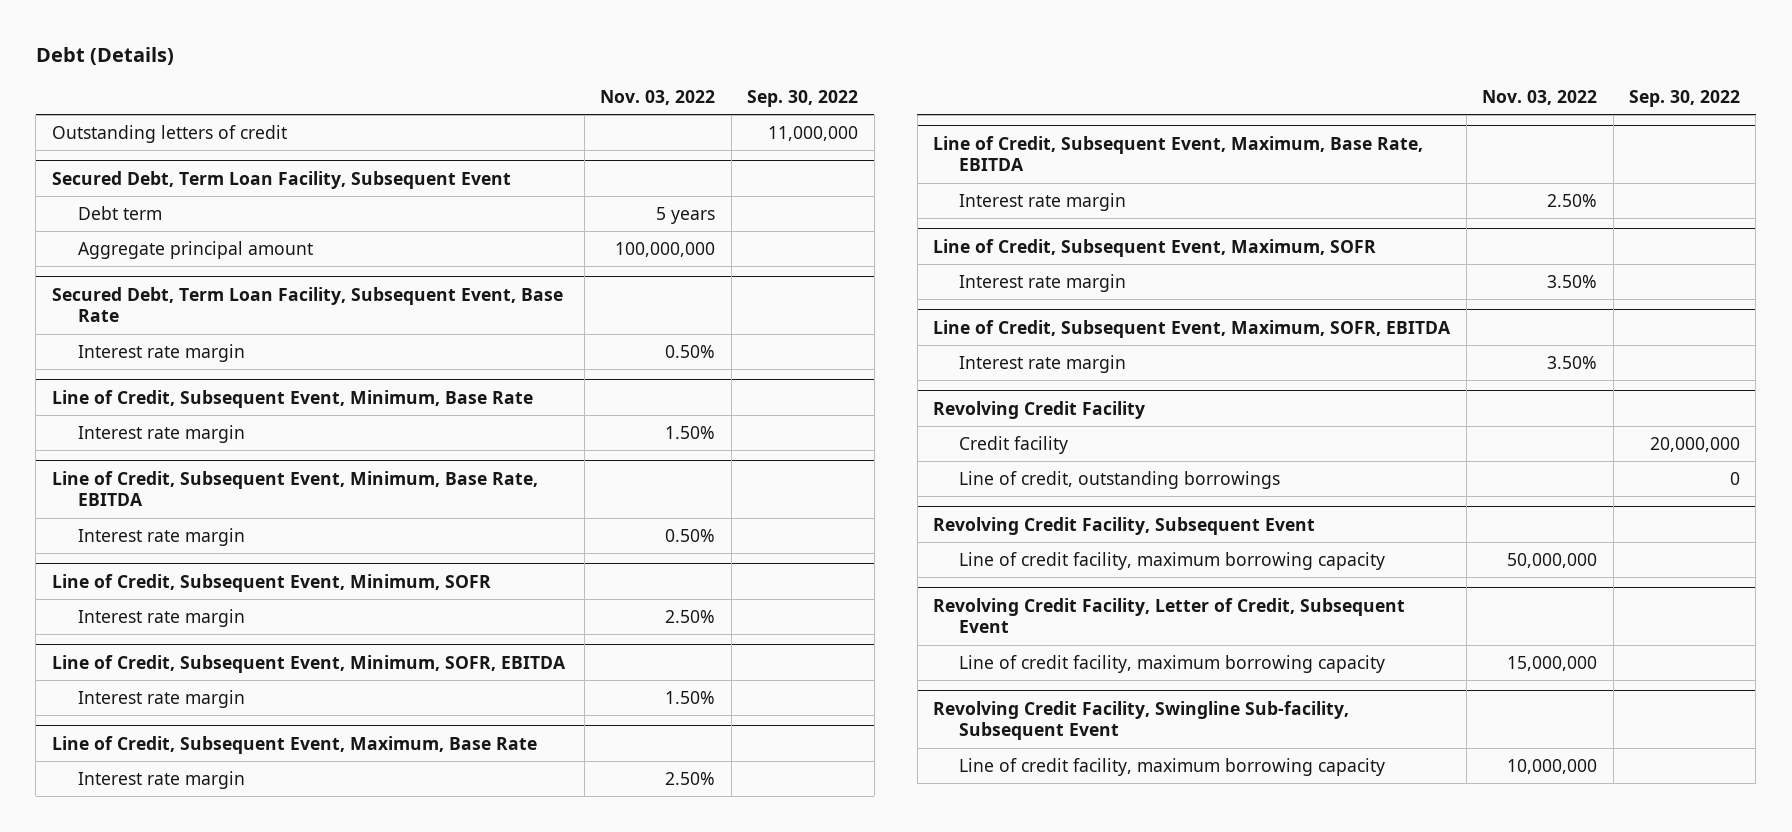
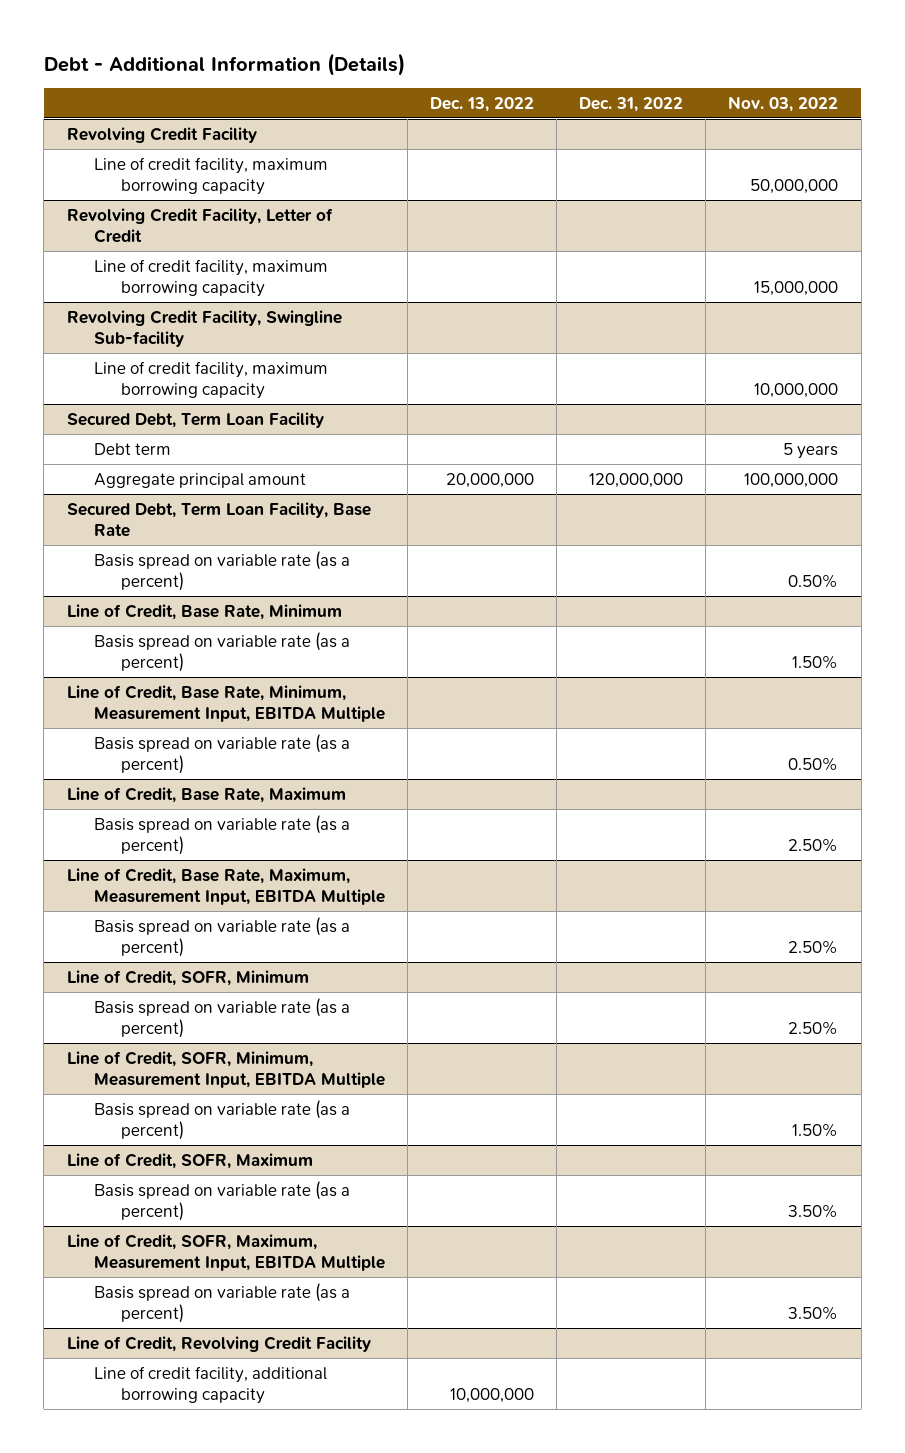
- Debt (Details)
+ Debt - Additional Information (Details)
- | Nov. 03, 2022 | Sep. 30, 2022
+ | Dec. 13, 2022 | Dec. 31, 2022 | Nov. 03, 2022
- Outstanding letters of credit | | 11,000,000
- Secured Debt, Term Loan Facility, Subsequent Event
- Debt term | 5 years |
- Aggregate principal amount | 100,000,000 |
- Secured Debt, Term Loan Facility, Subsequent Event, Base Rate
- Interest rate margin | 0.50% |
- Line of Credit, Subsequent Event, Minimum, Base Rate
- Interest rate margin | 1.50% |
- Line of Credit, Subsequent Event, Minimum, Base Rate, EBITDA
- Interest rate margin | 0.50% |
- Line of Credit, Subsequent Event, Minimum, SOFR
- Interest rate margin | 2.50% |
- Line of Credit, Subsequent Event, Minimum, SOFR, EBITDA
- Interest rate margin | 1.50% |
- Line of Credit, Subsequent Event, Maximum, Base Rate
- Interest rate margin | 2.50% |
- Line of Credit, Subsequent Event, Maximum, Base Rate, EBITDA
- Interest rate margin | 2.50% |
- Line of Credit, Subsequent Event, Maximum, SOFR
- Interest rate margin | 3.50% |
- Line of Credit, Subsequent Event, Maximum, SOFR, EBITDA
- Interest rate margin | 3.50% |
@ Revolving Credit Facility
- Credit facility | | 20,000,000
- Line of credit, outstanding borrowings | | 0
- Revolving Credit Facility, Subsequent Event
- Revolving Credit Facility, Letter of Credit, Subsequent Event
+ Revolving Credit Facility, Letter of Credit
- Revolving Credit Facility, Swingline Sub-facility, Subsequent Event
+ Revolving Credit Facility, Swingline Sub-facility
+ Secured Debt, Term Loan Facility
+ Debt term | | | 5 years
+ Aggregate principal amount | 20,000,000 | 120,000,000 | 100,000,000
+ Secured Debt, Term Loan Facility, Base Rate
+ Basis spread on variable rate (as a percent) | | | 0.50%
+ Line of Credit, Base Rate, Minimum
+ Basis spread on variable rate (as a percent) | | | 1.50%
+ Line of Credit, Base Rate, Minimum, Measurement Input, EBITDA Multiple
+ Basis spread on variable rate (as a percent) | | | 0.50%
+ Line of Credit, Base Rate, Maximum
+ Basis spread on variable rate (as a percent) | | | 2.50%
+ Line of Credit, Base Rate, Maximum, Measurement Input, EBITDA Multiple
+ Basis spread on variable rate (as a percent) | | | 2.50%
+ Line of Credit, SOFR, Minimum
+ Basis spread on variable rate (as a percent) | | | 2.50%
+ Line of Credit, SOFR, Minimum, Measurement Input, EBITDA Multiple
+ Basis spread on variable rate (as a percent) | | | 1.50%
+ Line of Credit, SOFR, Maximum
+ Basis spread on variable rate (as a percent) | | | 3.50%
+ Line of Credit, SOFR, Maximum, Measurement Input, EBITDA Multiple
+ Basis spread on variable rate (as a percent) | | | 3.50%
+ Line of Credit, Revolving Credit Facility
+ Line of credit facility, additional borrowing capacity | 10,000,000 | |

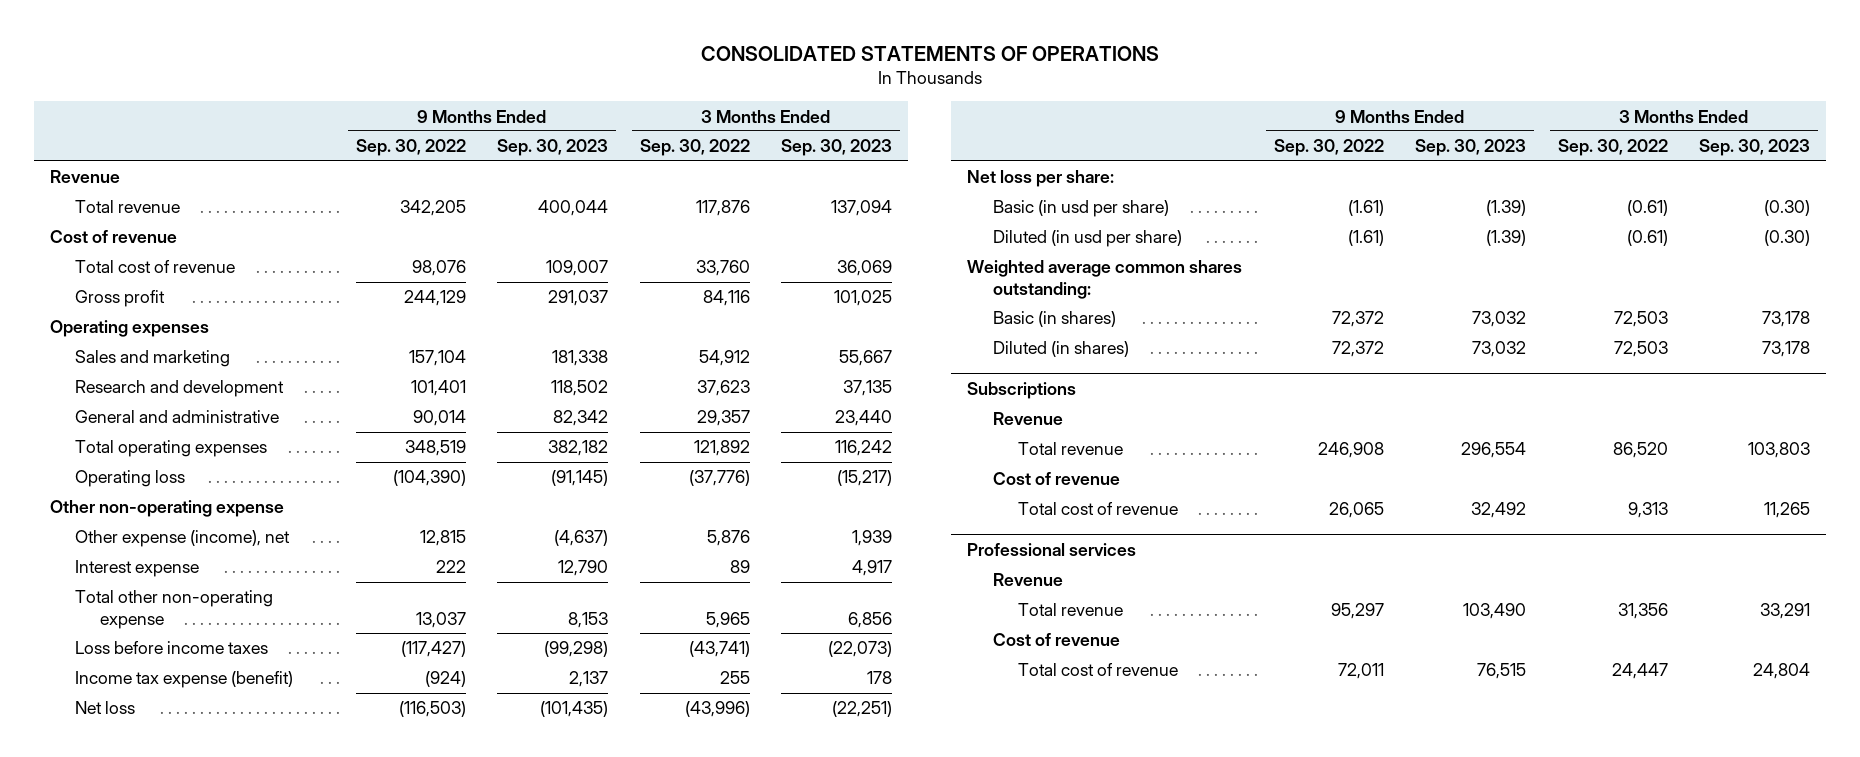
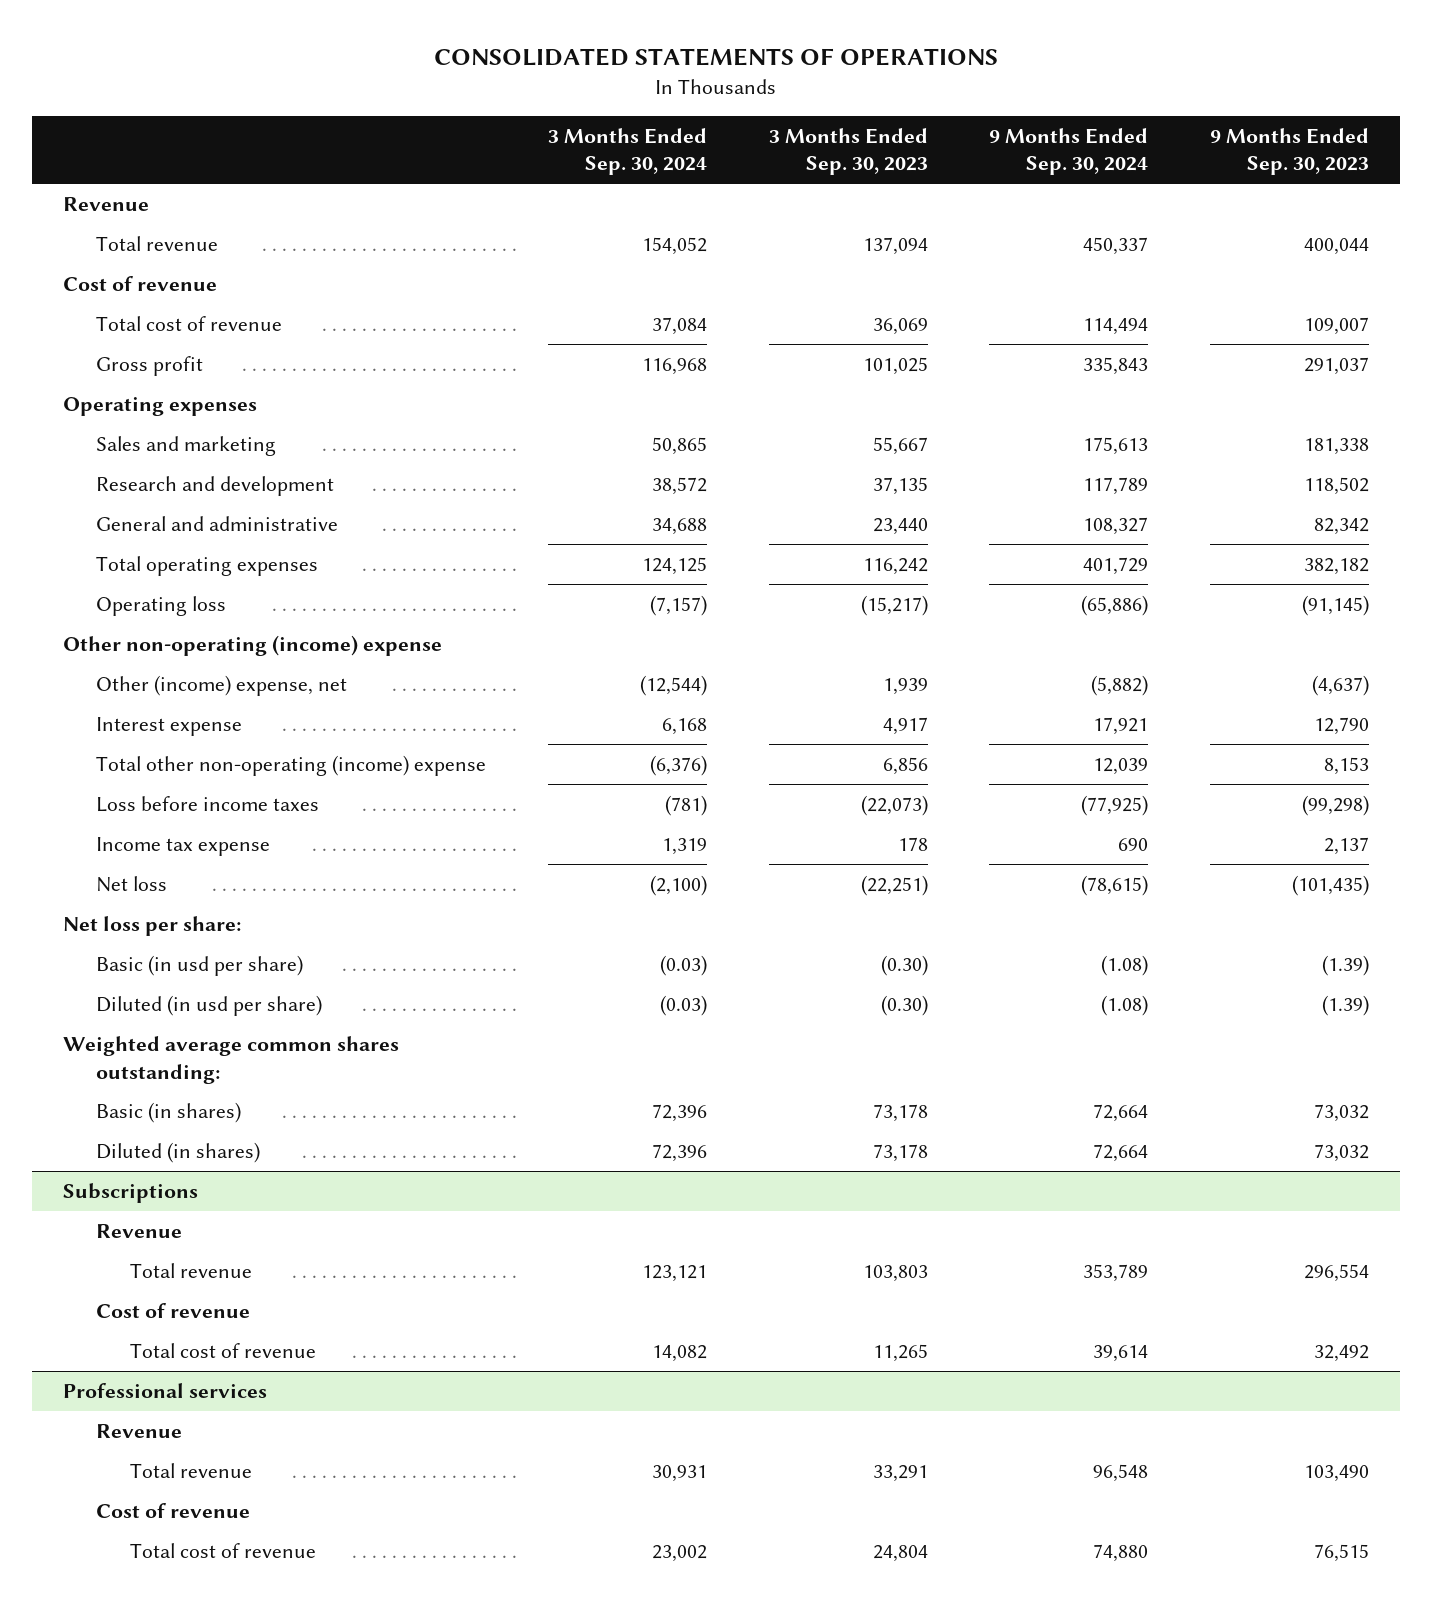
- | 9 Months Ended Sep. 30, 2022 | 9 Months Ended Sep. 30, 2023 | 3 Months Ended Sep. 30, 2022 | 3 Months Ended Sep. 30, 2023
+ | 3 Months Ended Sep. 30, 2024 | 3 Months Ended Sep. 30, 2023 | 9 Months Ended Sep. 30, 2024 | 9 Months Ended Sep. 30, 2023
- Other non-operating expense
- Other expense (income), net | 12,815 | (4,637) | 5,876 | 1,939
+ Other non-operating (income) expense
+ Other (income) expense, net | (12,544) | 1,939 | (5,882) | (4,637)
- Total other non-operating expense | 13,037 | 8,153 | 5,965 | 6,856
+ Total other non-operating (income) expense | (6,376) | 6,856 | 12,039 | 8,153
- Income tax expense (benefit) | (924) | 2,137 | 255 | 178
+ Income tax expense | 1,319 | 178 | 690 | 2,137

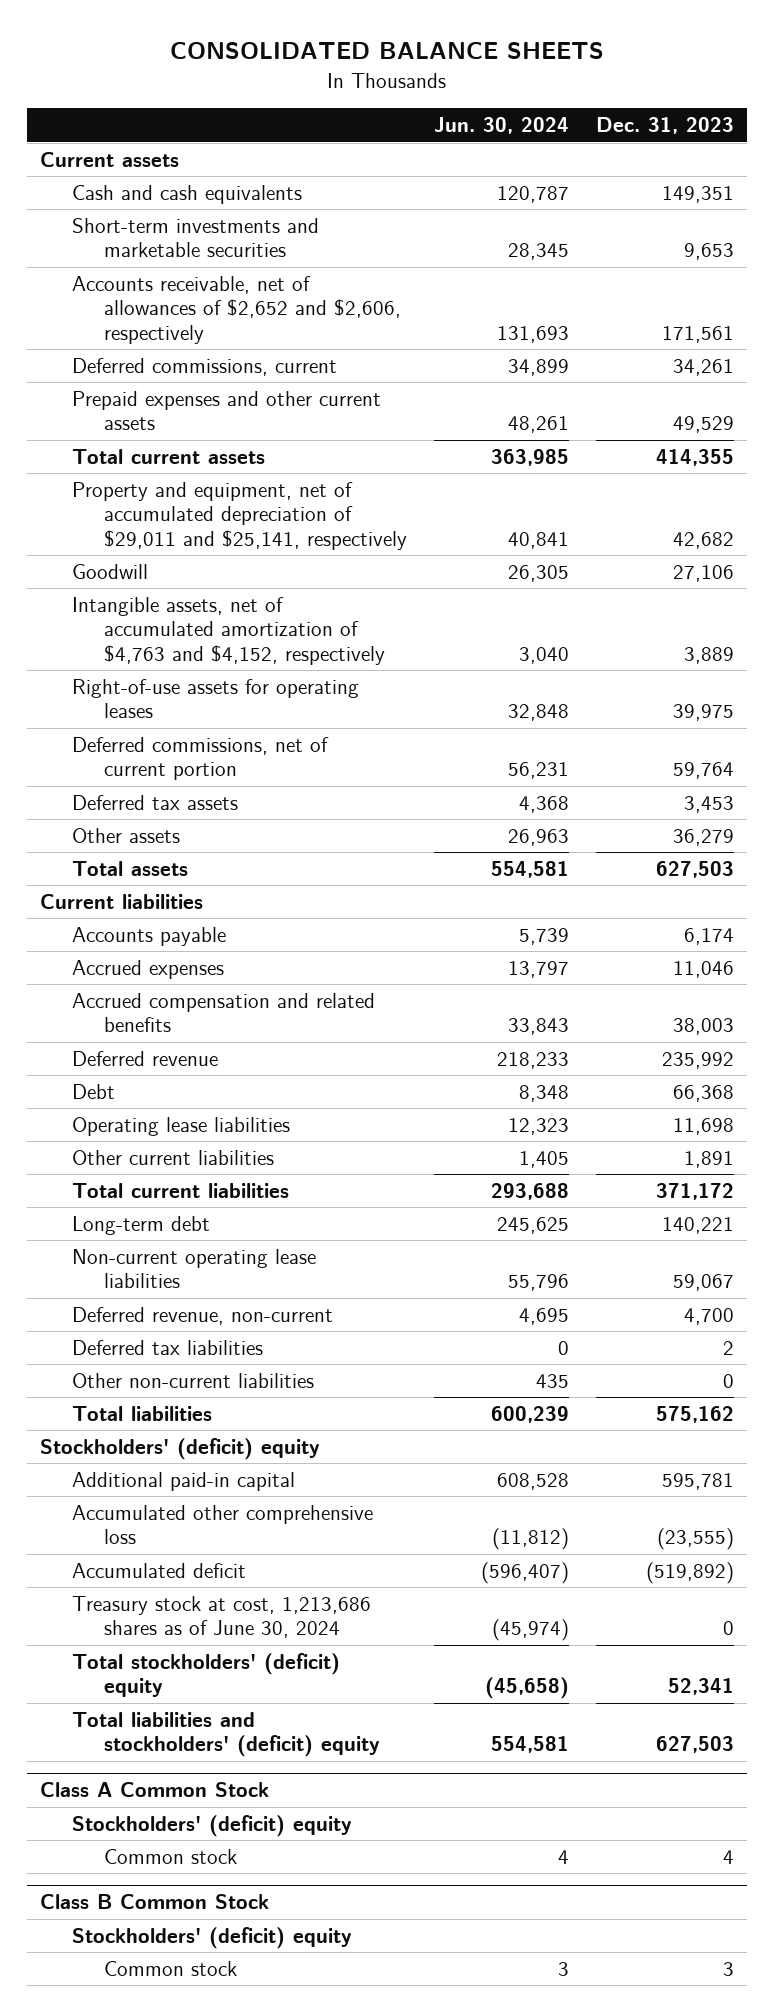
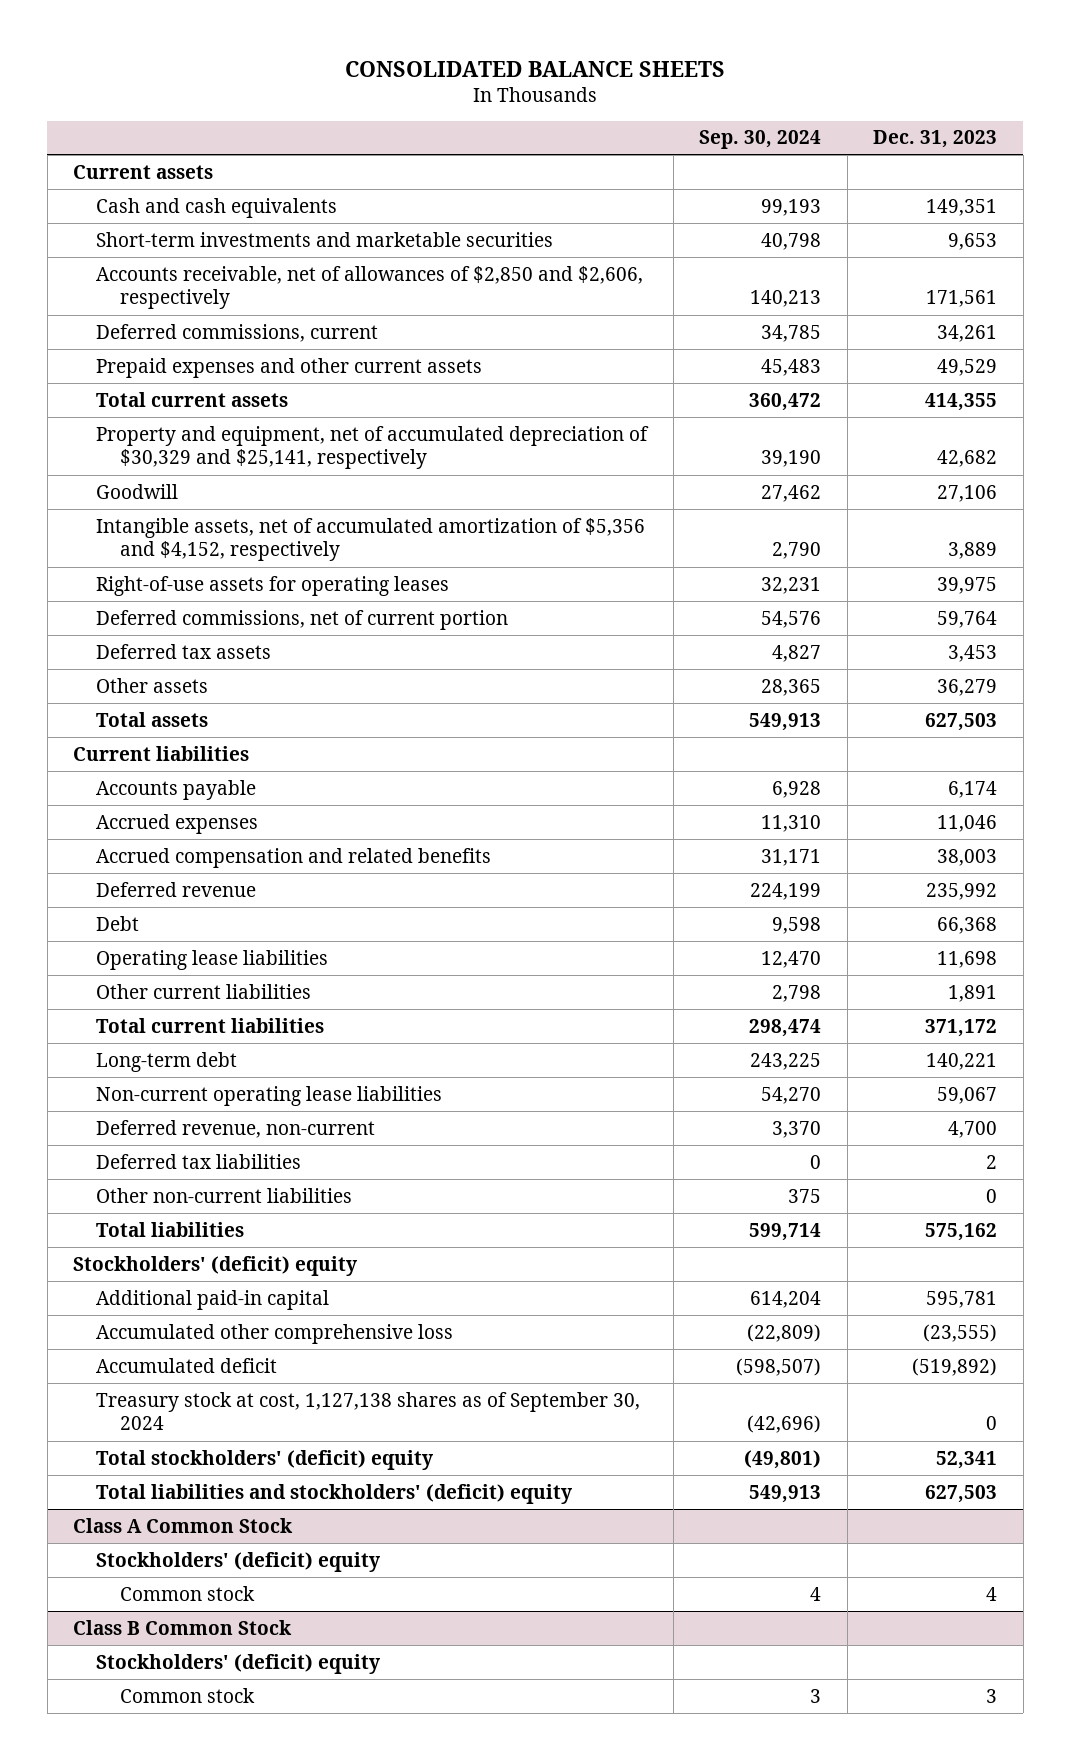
- | Jun. 30, 2024 | Dec. 31, 2023
+ | Sep. 30, 2024 | Dec. 31, 2023
- Accounts receivable, net of allowances of $2,652 and $2,606, respectively | 131,693 | 171,561
+ Accounts receivable, net of allowances of $2,850 and $2,606, respectively | 140,213 | 171,561
- Property and equipment, net of accumulated depreciation of $29,011 and $25,141, respectively | 40,841 | 42,682
+ Property and equipment, net of accumulated depreciation of $30,329 and $25,141, respectively | 39,190 | 42,682
- Intangible assets, net of accumulated amortization of $4,763 and $4,152, respectively | 3,040 | 3,889
+ Intangible assets, net of accumulated amortization of $5,356 and $4,152, respectively | 2,790 | 3,889
- Treasury stock at cost, 1,213,686 shares as of June 30, 2024 | (45,974) | 0
+ Treasury stock at cost, 1,127,138 shares as of September 30, 2024 | (42,696) | 0

